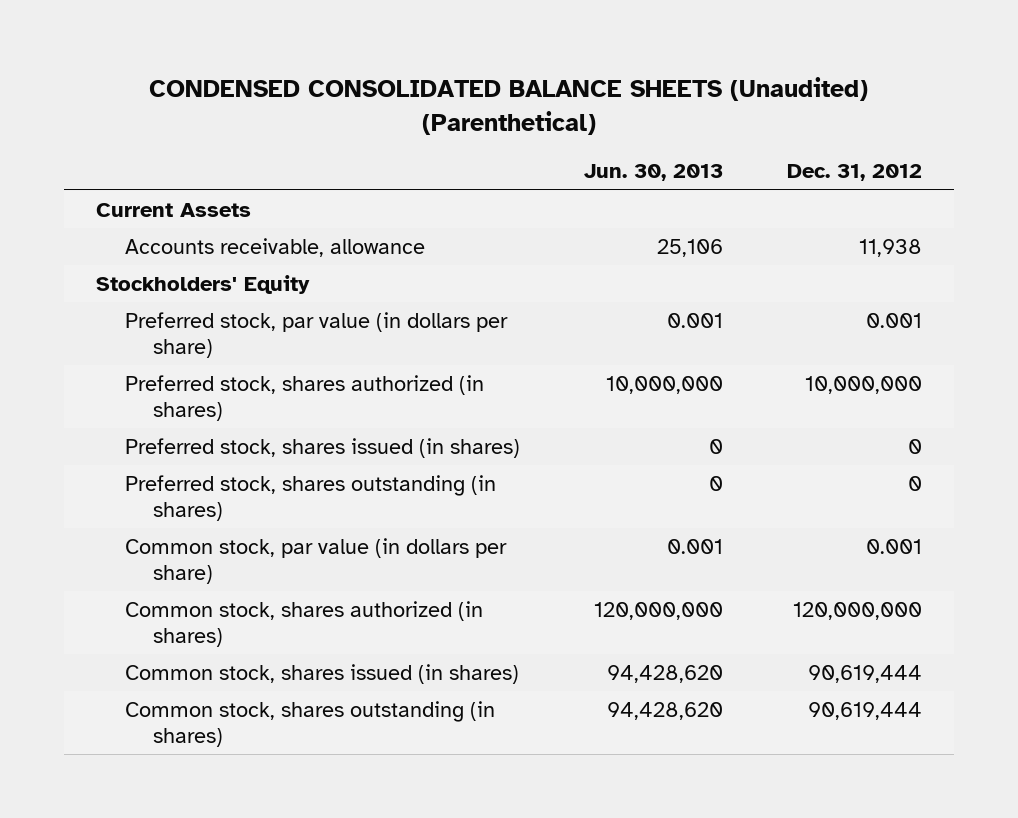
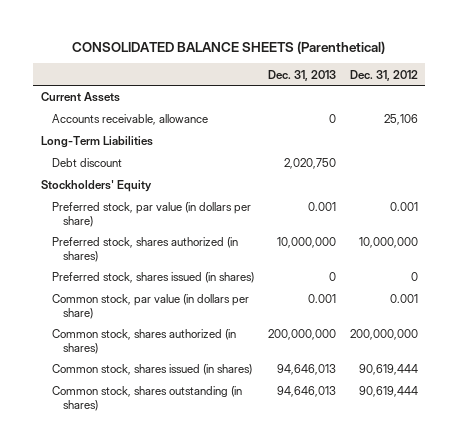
- CONDENSED CONSOLIDATED BALANCE SHEETS (Unaudited) (Parenthetical)
+ CONSOLIDATED BALANCE SHEETS (Parenthetical)
- | Jun. 30, 2013 | Dec. 31, 2012
+ | Dec. 31, 2013 | Dec. 31, 2012
- Accounts receivable, allowance | 25,106 | 11,938
+ Accounts receivable, allowance | 0 | 25,106
+ Long-Term Liabilities
+ Debt discount | 2,020,750 |
- Preferred stock, shares outstanding (in shares) | 0 | 0
- Common stock, shares authorized (in shares) | 120,000,000 | 120,000,000
+ Common stock, shares authorized (in shares) | 200,000,000 | 200,000,000

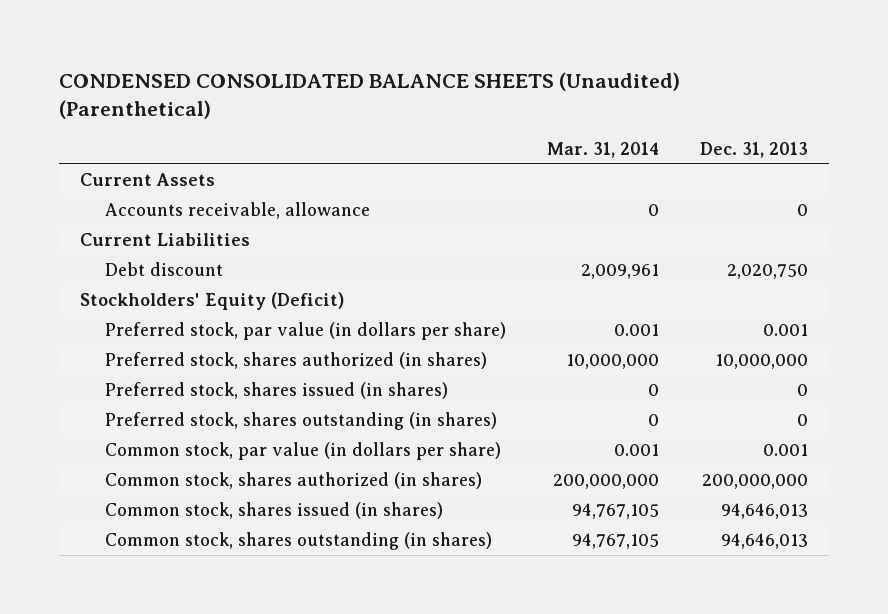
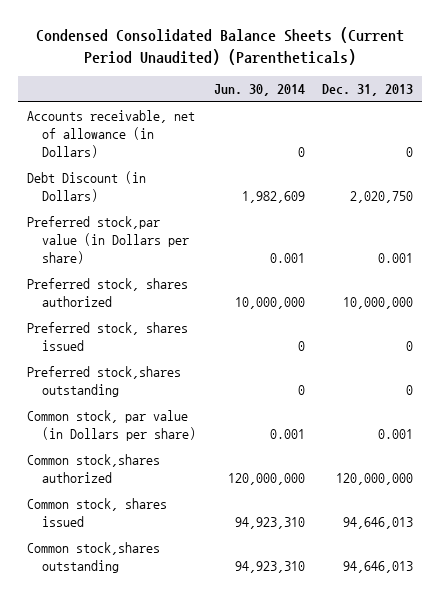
- CONDENSED CONSOLIDATED BALANCE SHEETS (Unaudited) (Parenthetical)
+ Condensed Consolidated Balance Sheets (Current Period Unaudited) (Parentheticals)
- | Mar. 31, 2014 | Dec. 31, 2013
+ | Jun. 30, 2014 | Dec. 31, 2013
- Current Assets
- Accounts receivable, allowance | 0 | 0
- Current Liabilities
- Debt discount | 2,009,961 | 2,020,750
- Stockholders' Equity (Deficit)
- Preferred stock, par value (in dollars per share) | 0.001 | 0.001
- Preferred stock, shares authorized (in shares) | 10,000,000 | 10,000,000
- Preferred stock, shares issued (in shares) | 0 | 0
- Preferred stock, shares outstanding (in shares) | 0 | 0
- Common stock, par value (in dollars per share) | 0.001 | 0.001
- Common stock, shares authorized (in shares) | 200,000,000 | 200,000,000
- Common stock, shares issued (in shares) | 94,767,105 | 94,646,013
- Common stock, shares outstanding (in shares) | 94,767,105 | 94,646,013
+ Accounts receivable, net of allowance (in Dollars) | 0 | 0
+ Debt Discount (in Dollars) | 1,982,609 | 2,020,750
+ Preferred stock,par value (in Dollars per share) | 0.001 | 0.001
+ Preferred stock, shares authorized | 10,000,000 | 10,000,000
+ Preferred stock, shares issued | 0 | 0
+ Preferred stock,shares outstanding | 0 | 0
+ Common stock, par value (in Dollars per share) | 0.001 | 0.001
+ Common stock,shares authorized | 120,000,000 | 120,000,000
+ Common stock, shares issued | 94,923,310 | 94,646,013
+ Common stock,shares outstanding | 94,923,310 | 94,646,013

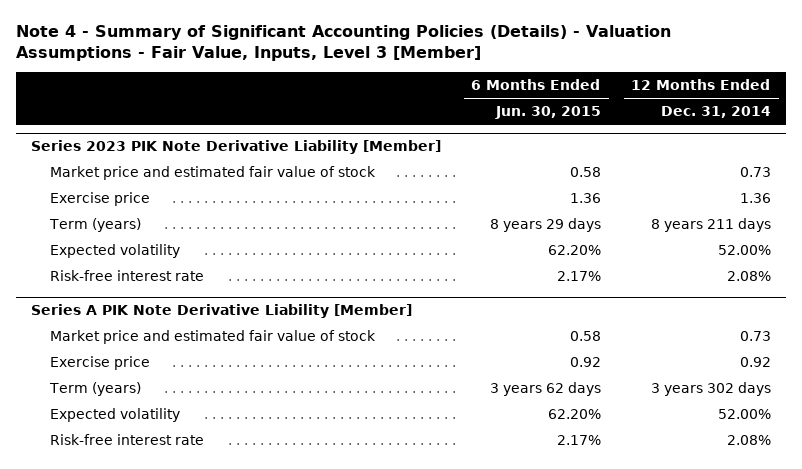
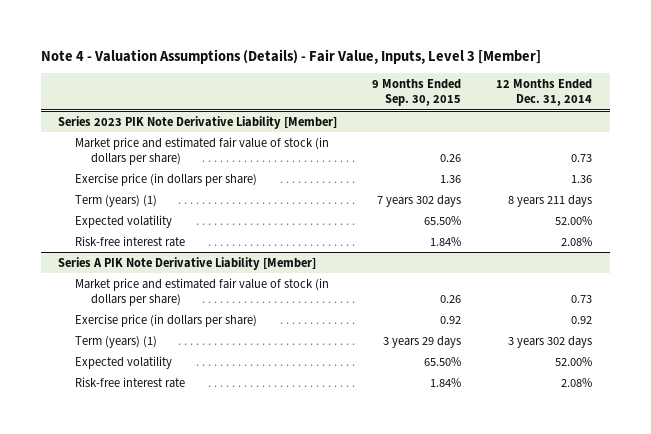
- Note 4 - Summary of Significant Accounting Policies (Details) - Valuation Assumptions - Fair Value, Inputs, Level 3 [Member]
+ Note 4 - Valuation Assumptions (Details) - Fair Value, Inputs, Level 3 [Member]
- | 6 Months Ended Jun. 30, 2015 | 12 Months Ended Dec. 31, 2014
+ | 9 Months Ended Sep. 30, 2015 | 12 Months Ended Dec. 31, 2014
@ Series 2023 PIK Note Derivative Liability [Member]
- Market price and estimated fair value of stock | 0.58 | 0.73
- Exercise price | 1.36 | 1.36
- Term (years) | 8 years 29 days | 8 years 211 days
+ Market price and estimated fair value of stock (in dollars per share) | 0.26 | 0.73
+ Exercise price (in dollars per share) | 1.36 | 1.36
+ Term (years) (1) | 7 years 302 days | 8 years 211 days
@ Series A PIK Note Derivative Liability [Member]
- Market price and estimated fair value of stock | 0.58 | 0.73
- Exercise price | 0.92 | 0.92
- Term (years) | 3 years 62 days | 3 years 302 days
+ Market price and estimated fair value of stock (in dollars per share) | 0.26 | 0.73
+ Exercise price (in dollars per share) | 0.92 | 0.92
+ Term (years) (1) | 3 years 29 days | 3 years 302 days

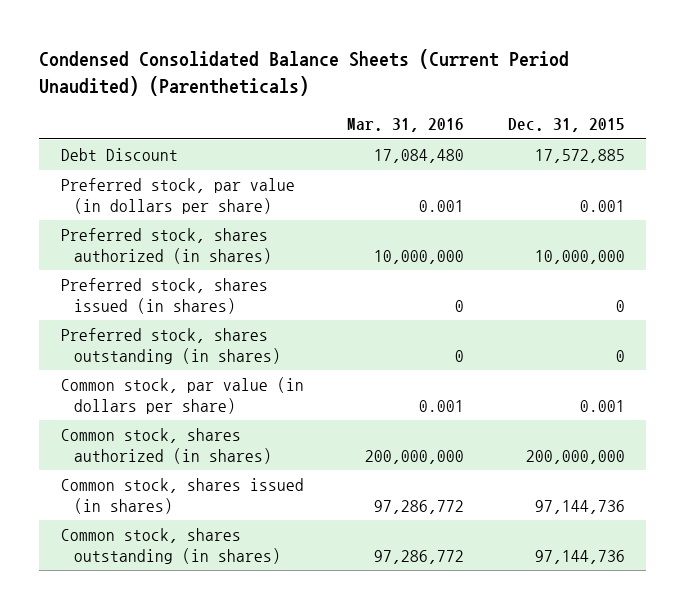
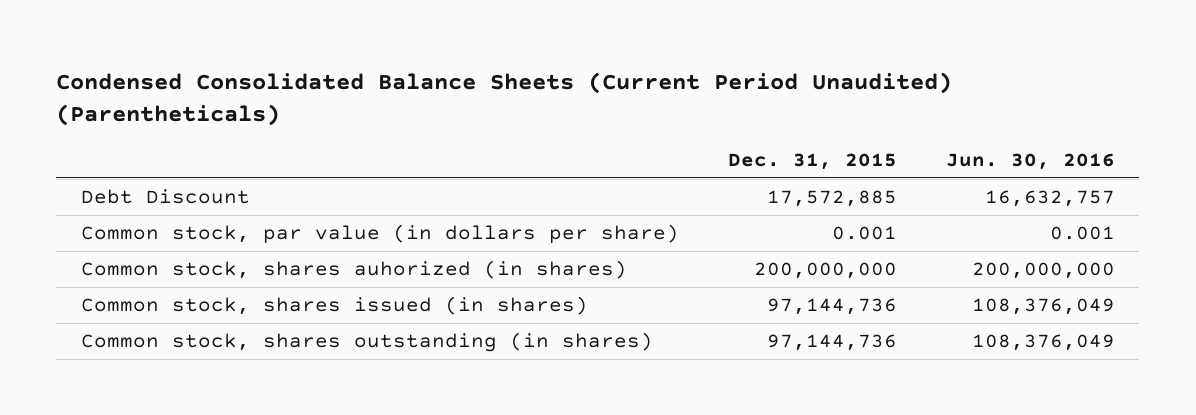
- | Mar. 31, 2016 | Dec. 31, 2015
+ | Dec. 31, 2015 | Jun. 30, 2016
- Preferred stock, par value (in dollars per share) | 0.001 | 0.001
- Preferred stock, shares authorized (in shares) | 10,000,000 | 10,000,000
- Preferred stock, shares issued (in shares) | 0 | 0
- Preferred stock, shares outstanding (in shares) | 0 | 0
- Common stock, shares authorized (in shares) | 200,000,000 | 200,000,000
+ Common stock, shares auhorized (in shares) | 200,000,000 | 200,000,000

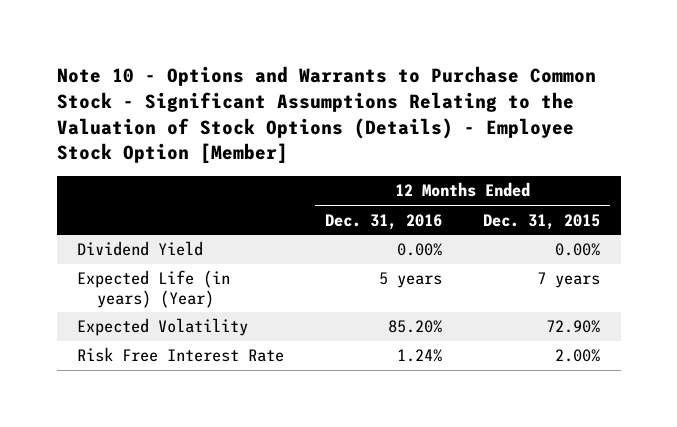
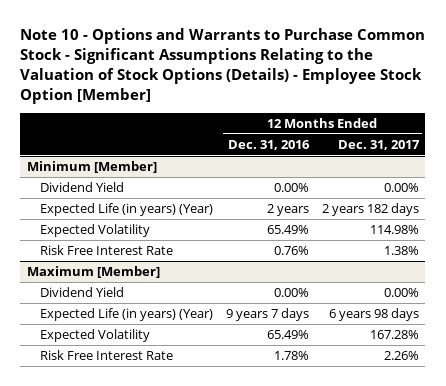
- | 12 Months Ended Dec. 31, 2016 | 12 Months Ended Dec. 31, 2015
+ | 12 Months Ended Dec. 31, 2016 | 12 Months Ended Dec. 31, 2017
+ Minimum [Member]
- Expected Life (in years) (Year) | 5 years | 7 years
- Expected Volatility | 85.20% | 72.90%
- Risk Free Interest Rate | 1.24% | 2.00%
+ Expected Life (in years) (Year) | 2 years | 2 years 182 days
+ Expected Volatility | 65.49% | 114.98%
+ Risk Free Interest Rate | 0.76% | 1.38%
+ Maximum [Member]
+ Dividend Yield | 0.00% | 0.00%
+ Expected Life (in years) (Year) | 9 years 7 days | 6 years 98 days
+ Expected Volatility | 65.49% | 167.28%
+ Risk Free Interest Rate | 1.78% | 2.26%

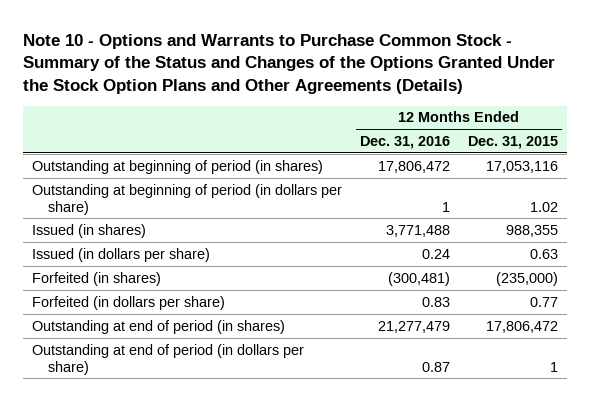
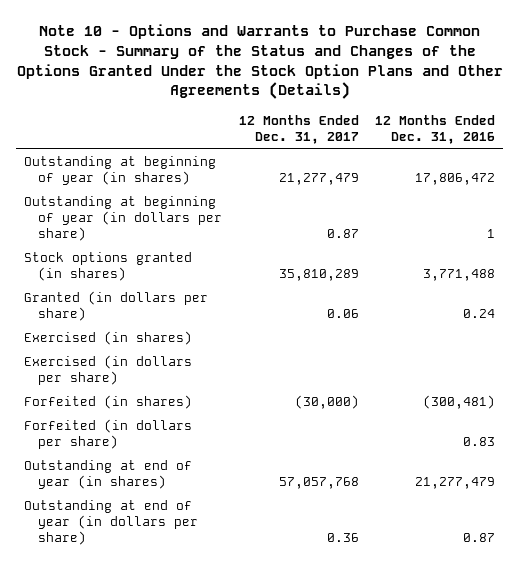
- | 12 Months Ended Dec. 31, 2016 | 12 Months Ended Dec. 31, 2015
+ | 12 Months Ended Dec. 31, 2017 | 12 Months Ended Dec. 31, 2016
- Outstanding at beginning of period (in shares) | 17,806,472 | 17,053,116
- Outstanding at beginning of period (in dollars per share) | 1 | 1.02
- Issued (in shares) | 3,771,488 | 988,355
- Issued (in dollars per share) | 0.24 | 0.63
+ Outstanding at beginning of year (in shares) | 21,277,479 | 17,806,472
+ Outstanding at beginning of year (in dollars per share) | 0.87 | 1
+ Stock options granted (in shares) | 35,810,289 | 3,771,488
+ Granted (in dollars per share) | 0.06 | 0.24
+ Exercised (in shares)
+ Exercised (in dollars per share)
- Outstanding at end of period (in shares) | 21,277,479 | 17,806,472
- Outstanding at end of period (in dollars per share) | 0.87 | 1
+ Outstanding at end of year (in shares) | 57,057,768 | 21,277,479
+ Outstanding at end of year (in dollars per share) | 0.36 | 0.87

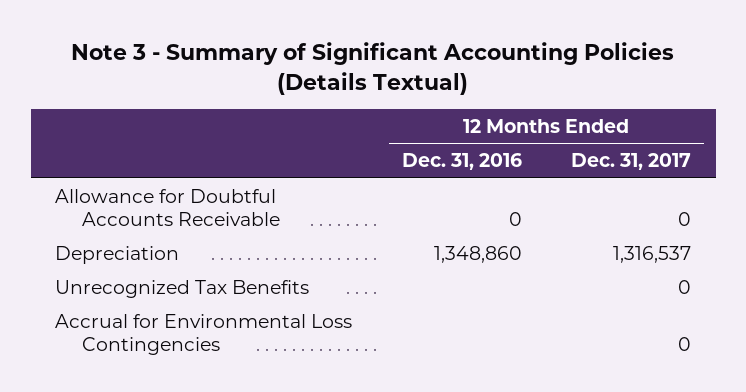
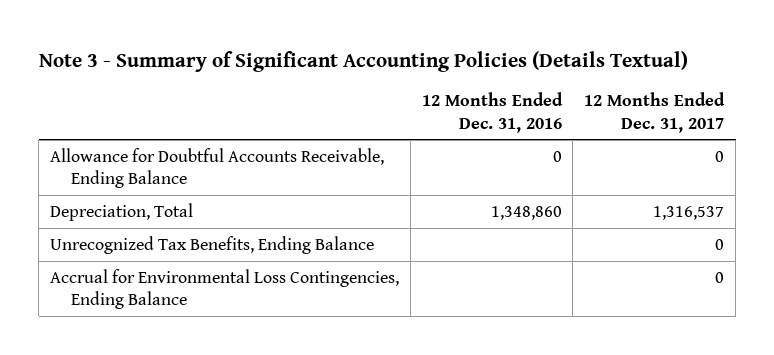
- Allowance for Doubtful Accounts Receivable | 0 | 0
- Depreciation | 1,348,860 | 1,316,537
- Unrecognized Tax Benefits | | 0
- Accrual for Environmental Loss Contingencies | | 0
+ Allowance for Doubtful Accounts Receivable, Ending Balance | 0 | 0
+ Depreciation, Total | 1,348,860 | 1,316,537
+ Unrecognized Tax Benefits, Ending Balance | | 0
+ Accrual for Environmental Loss Contingencies, Ending Balance | | 0

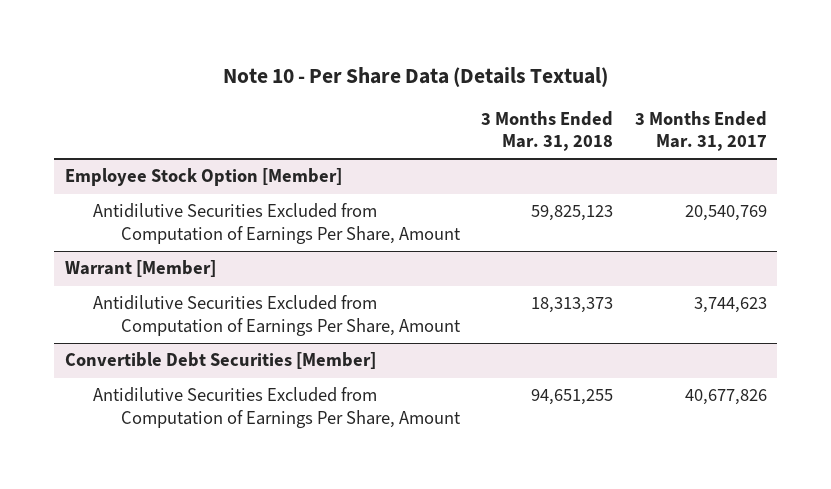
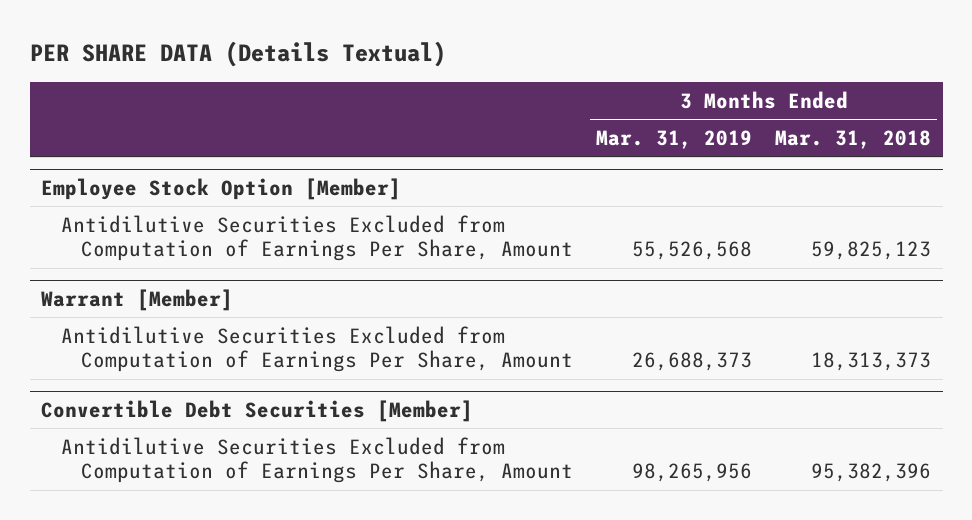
- Note 10 - Per Share Data (Details Textual)
+ PER SHARE DATA (Details Textual)
- | 3 Months Ended Mar. 31, 2018 | 3 Months Ended Mar. 31, 2017
+ | 3 Months Ended Mar. 31, 2019 | 3 Months Ended Mar. 31, 2018
@ Convertible Debt Securities [Member]
- Antidilutive Securities Excluded from Computation of Earnings Per Share, Amount | 94,651,255 | 40,677,826
+ Antidilutive Securities Excluded from Computation of Earnings Per Share, Amount | 98,265,956 | 95,382,396

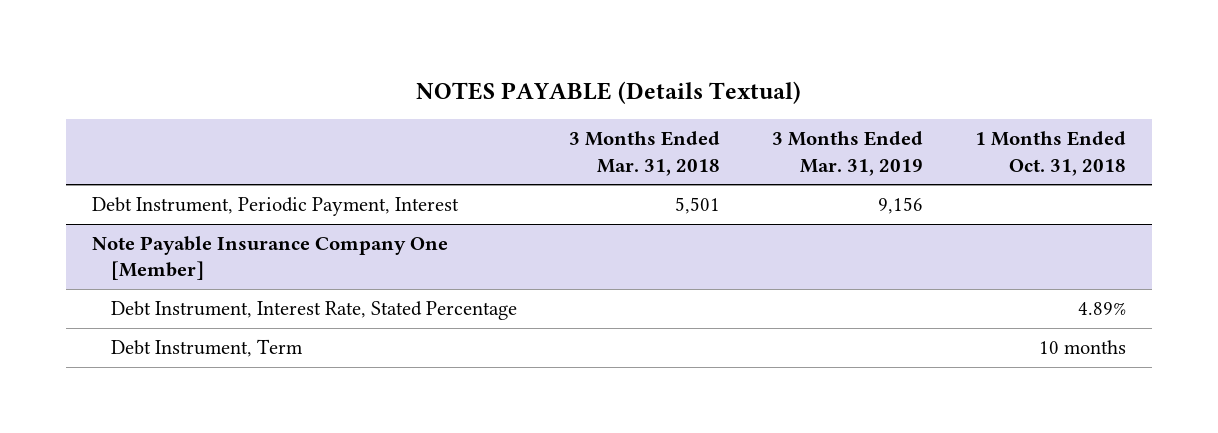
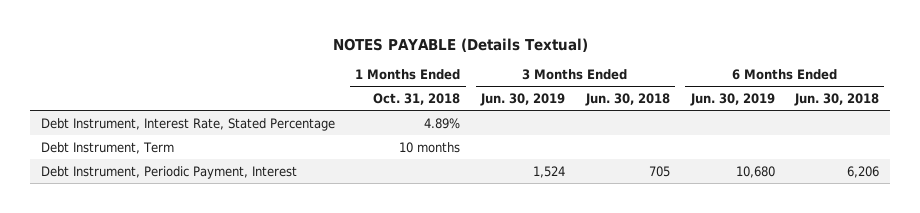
- | 3 Months Ended Mar. 31, 2018 | 3 Months Ended Mar. 31, 2019 | 1 Months Ended Oct. 31, 2018
+ | 1 Months Ended Oct. 31, 2018 | 3 Months Ended Jun. 30, 2019 | 3 Months Ended Jun. 30, 2018 | 6 Months Ended Jun. 30, 2019 | 6 Months Ended Jun. 30, 2018
- Note Payable Insurance Company One [Member]
moved down: Debt Instrument, Periodic Payment, Interest | | 1,524 | 705 | 10,680 | 6,206

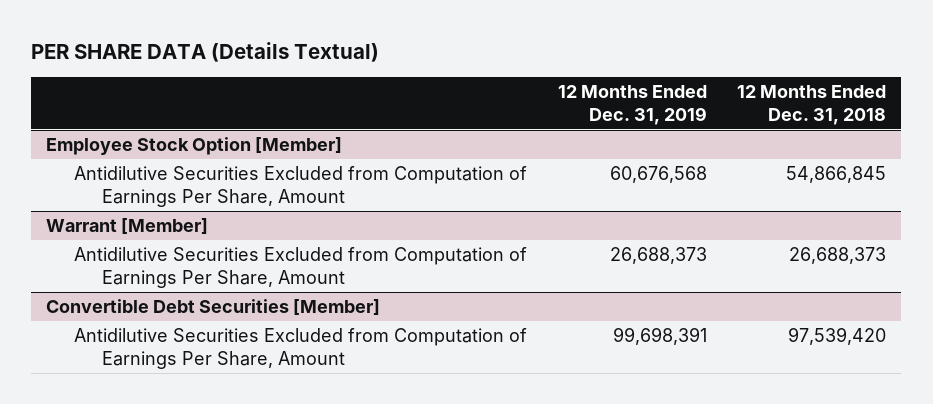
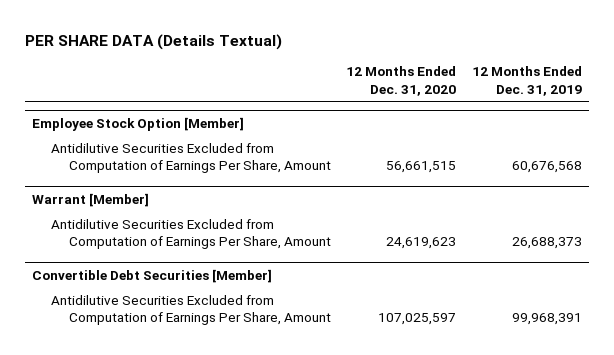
- | 12 Months Ended Dec. 31, 2019 | 12 Months Ended Dec. 31, 2018
+ | 12 Months Ended Dec. 31, 2020 | 12 Months Ended Dec. 31, 2019
@ Convertible Debt Securities [Member]
- Antidilutive Securities Excluded from Computation of Earnings Per Share, Amount | 99,698,391 | 97,539,420
+ Antidilutive Securities Excluded from Computation of Earnings Per Share, Amount | 107,025,597 | 99,968,391

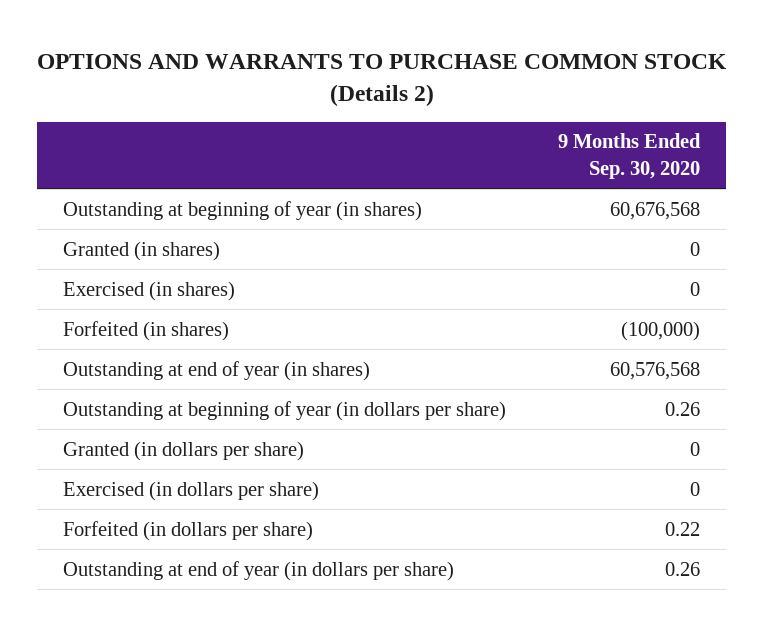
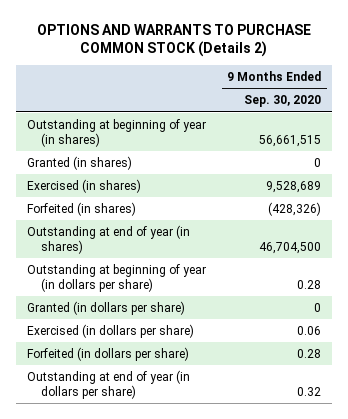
- Outstanding at beginning of year (in shares) | 60,676,568
+ Outstanding at beginning of year (in shares) | 56,661,515
- Exercised (in shares) | 0
- Forfeited (in shares) | (100,000)
- Outstanding at end of year (in shares) | 60,576,568
- Outstanding at beginning of year (in dollars per share) | 0.26
+ Exercised (in shares) | 9,528,689
+ Forfeited (in shares) | (428,326)
+ Outstanding at end of year (in shares) | 46,704,500
+ Outstanding at beginning of year (in dollars per share) | 0.28
- Exercised (in dollars per share) | 0
- Forfeited (in dollars per share) | 0.22
- Outstanding at end of year (in dollars per share) | 0.26
+ Exercised (in dollars per share) | 0.06
+ Forfeited (in dollars per share) | 0.28
+ Outstanding at end of year (in dollars per share) | 0.32

